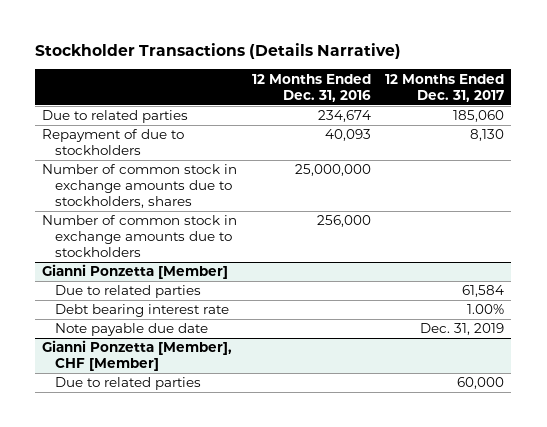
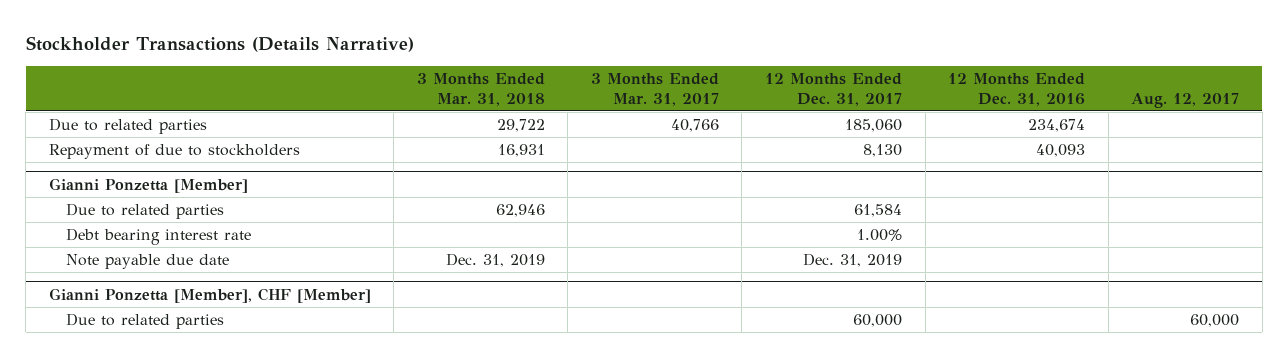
- | 12 Months Ended Dec. 31, 2016 | 12 Months Ended Dec. 31, 2017
+ | 3 Months Ended Mar. 31, 2018 | 3 Months Ended Mar. 31, 2017 | 12 Months Ended Dec. 31, 2017 | 12 Months Ended Dec. 31, 2016 | Aug. 12, 2017
- Number of common stock in exchange amounts due to stockholders, shares | 25,000,000 |
- Number of common stock in exchange amounts due to stockholders | 256,000 |

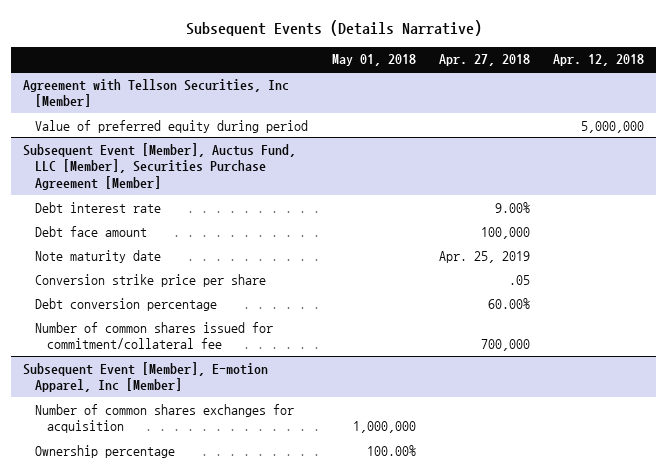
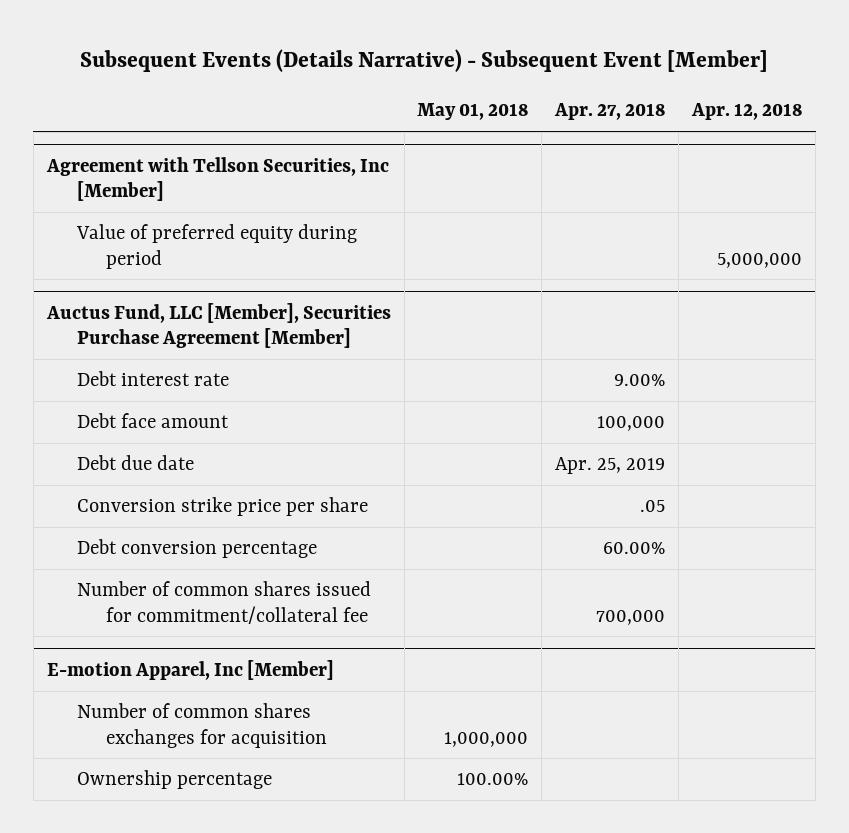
- Subsequent Events (Details Narrative)
+ Subsequent Events (Details Narrative) - Subsequent Event [Member]
- Subsequent Event [Member], Auctus Fund, LLC [Member], Securities Purchase Agreement [Member]
+ Auctus Fund, LLC [Member], Securities Purchase Agreement [Member]
- Note maturity date | | Apr. 25, 2019 |
+ Debt due date | | Apr. 25, 2019 |
- Subsequent Event [Member], E-motion Apparel, Inc [Member]
+ E-motion Apparel, Inc [Member]

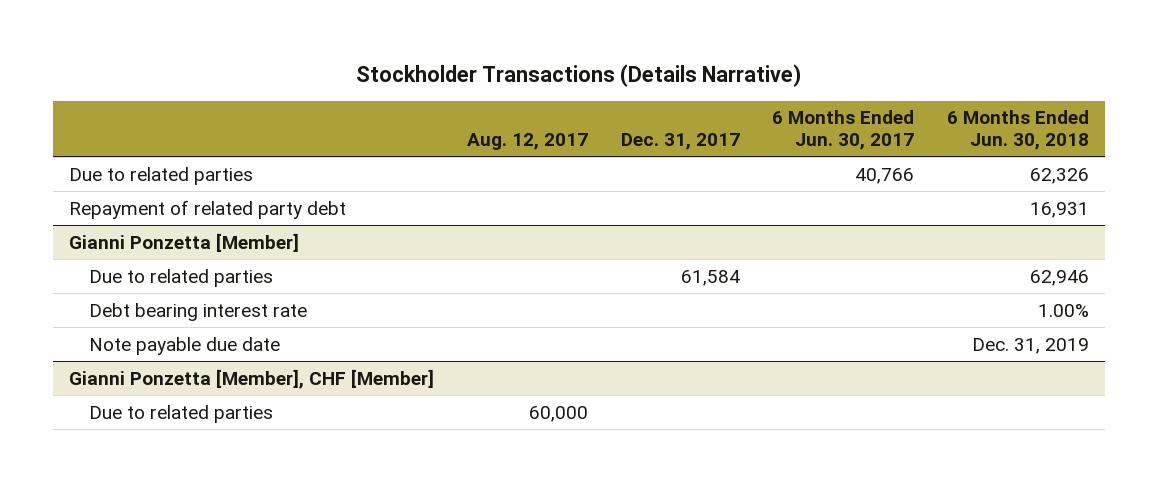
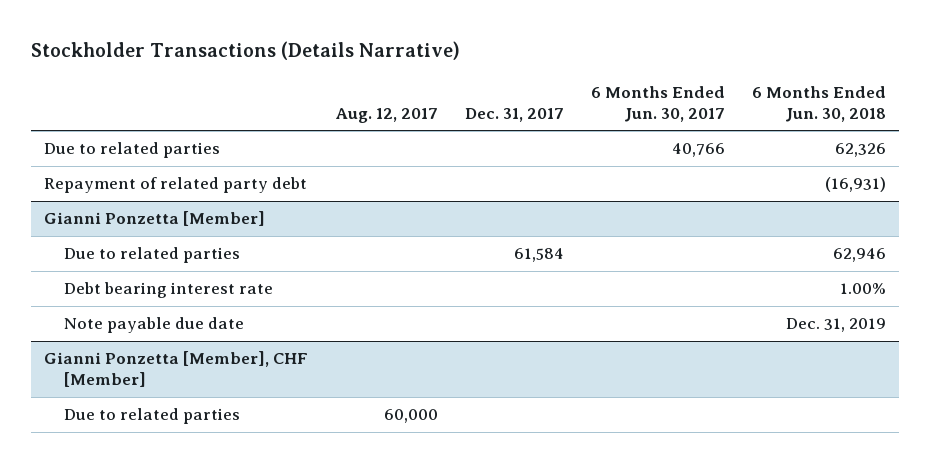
- Repayment of related party debt | | | | 16,931
+ Repayment of related party debt | | | | (16,931)

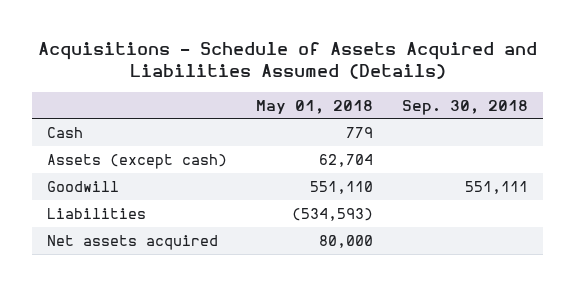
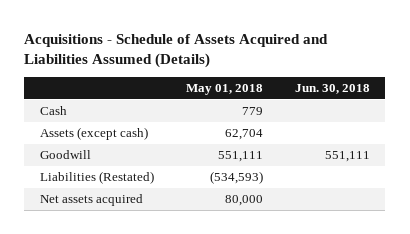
- | May 01, 2018 | Sep. 30, 2018
+ | May 01, 2018 | Jun. 30, 2018
- Goodwill | 551,110 | 551,111
- Liabilities | (534,593) |
+ Goodwill | 551,111 | 551,111
+ Liabilities (Restated) | (534,593) |

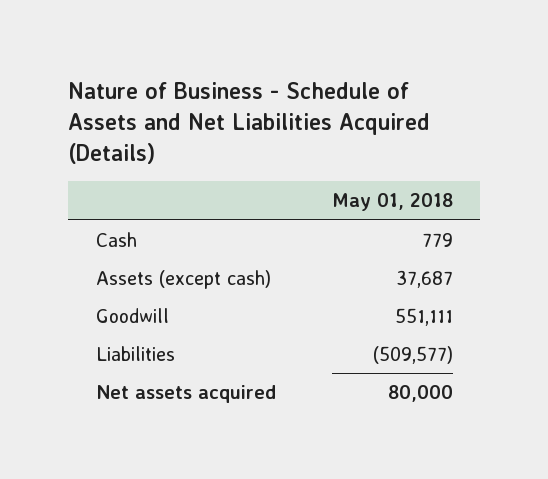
- Acquisitions - Schedule of Assets Acquired and Liabilities Assumed (Details)
+ Nature of Business - Schedule of Assets and Net Liabilities Acquired (Details)
- | May 01, 2018 | Jun. 30, 2018
+ | May 01, 2018
- Assets (except cash) | 62,704 |
+ Assets (except cash) | 37,687
- Liabilities (Restated) | (534,593) |
+ Liabilities | (509,577)

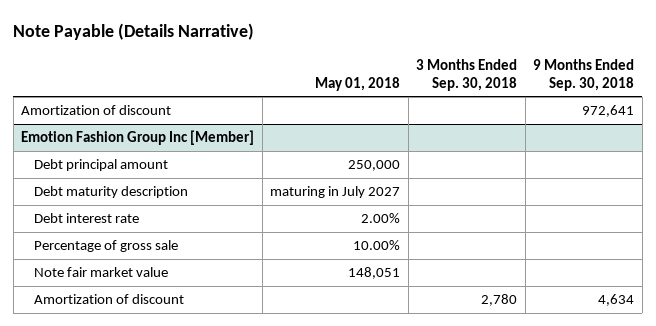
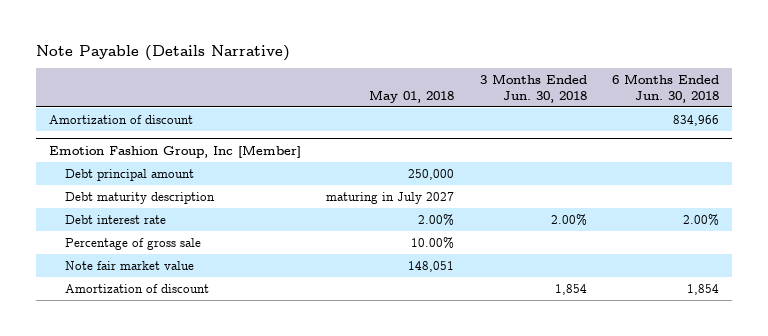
- | May 01, 2018 | 3 Months Ended Sep. 30, 2018 | 9 Months Ended Sep. 30, 2018
+ | May 01, 2018 | 3 Months Ended Jun. 30, 2018 | 6 Months Ended Jun. 30, 2018
- Emotion Fashion Group Inc [Member]
+ Emotion Fashion Group, Inc [Member]

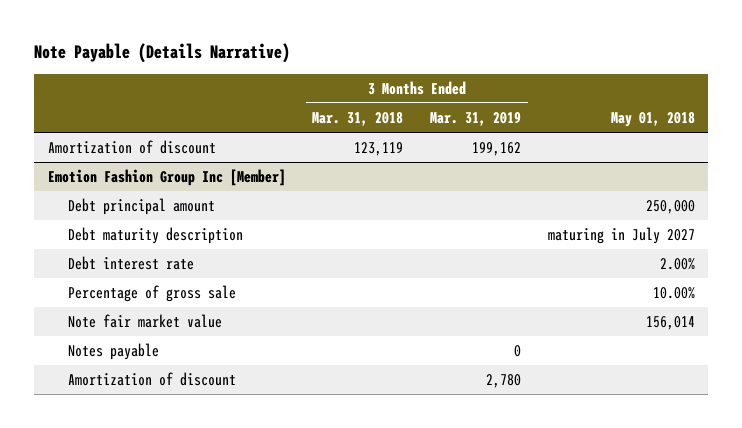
- | May 01, 2018 | 3 Months Ended Jun. 30, 2018 | 6 Months Ended Jun. 30, 2018
+ | 3 Months Ended Mar. 31, 2018 | 3 Months Ended Mar. 31, 2019 | May 01, 2018
- Emotion Fashion Group, Inc [Member]
+ Emotion Fashion Group Inc [Member]
- Note fair market value | 148,051 | |
+ Note fair market value | | | 156,014
+ Notes payable | | 0 |

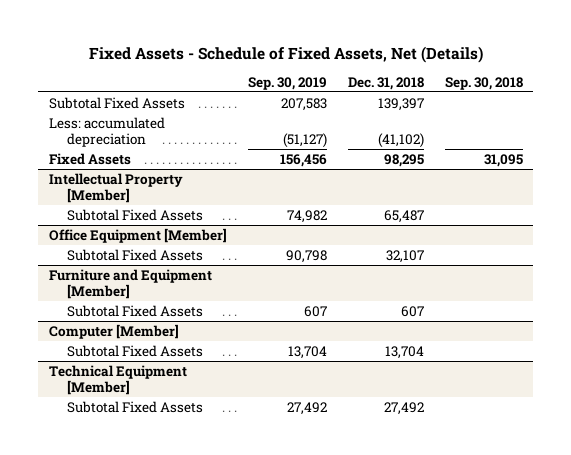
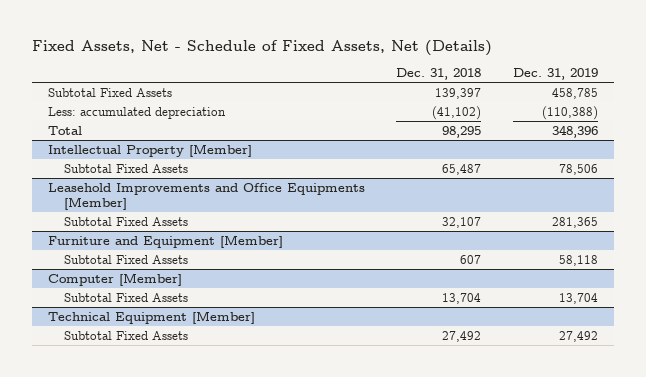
- Fixed Assets - Schedule of Fixed Assets, Net (Details)
+ Fixed Assets, Net - Schedule of Fixed Assets, Net (Details)
- | Sep. 30, 2019 | Dec. 31, 2018 | Sep. 30, 2018
+ | Dec. 31, 2018 | Dec. 31, 2019
- Fixed Assets | 156,456 | 98,295 | 31,095
+ Total | 98,295 | 348,396
- Office Equipment [Member]
+ Leasehold Improvements and Office Equipments [Member]

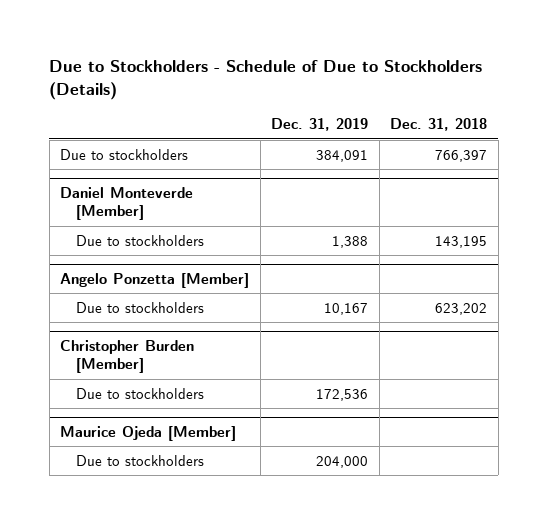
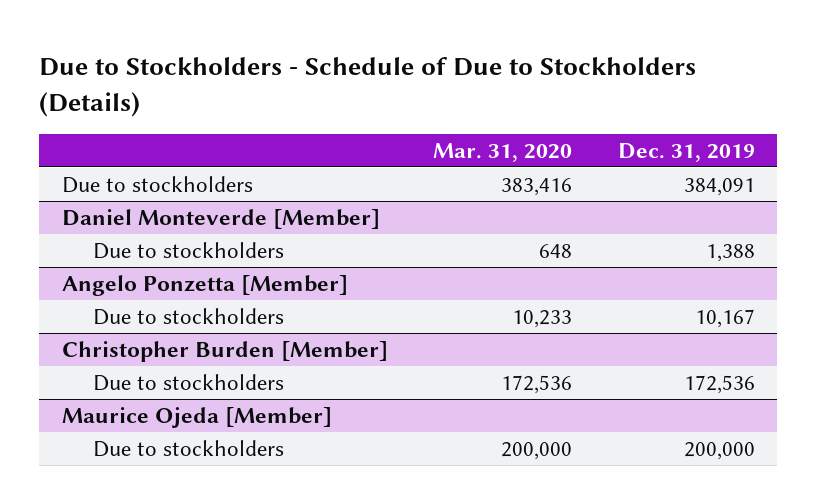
- | Dec. 31, 2019 | Dec. 31, 2018
+ | Mar. 31, 2020 | Dec. 31, 2019
@ Maurice Ojeda [Member]
- Due to stockholders | 204,000 |
+ Due to stockholders | 200,000 | 200,000

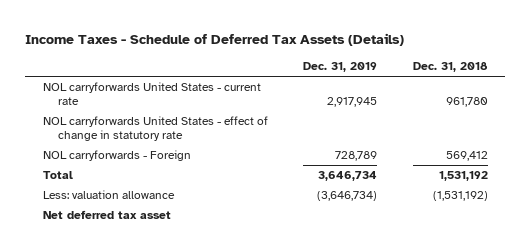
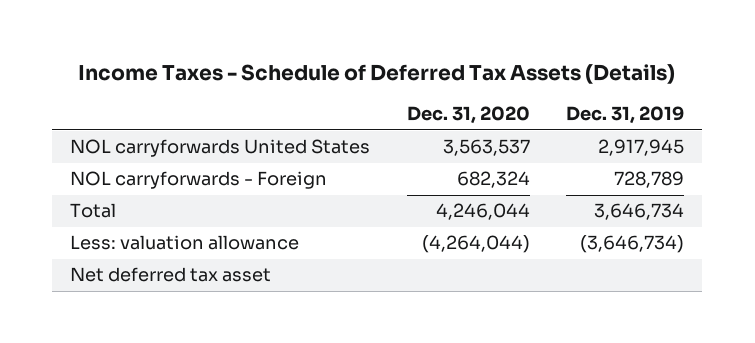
- | Dec. 31, 2019 | Dec. 31, 2018
+ | Dec. 31, 2020 | Dec. 31, 2019
- NOL carryforwards United States - current rate | 2,917,945 | 961,780
- NOL carryforwards United States - effect of change in statutory rate
+ NOL carryforwards United States | 3,563,537 | 2,917,945

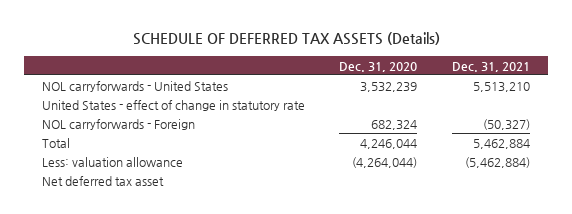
- Income Taxes - Schedule of Deferred Tax Assets (Details)
+ SCHEDULE OF DEFERRED TAX ASSETS (Details)
- | Dec. 31, 2020 | Dec. 31, 2019
+ | Dec. 31, 2020 | Dec. 31, 2021
- NOL carryforwards United States | 3,563,537 | 2,917,945
+ NOL carryforwards - United States | 3,532,239 | 5,513,210
+ United States - effect of change in statutory rate

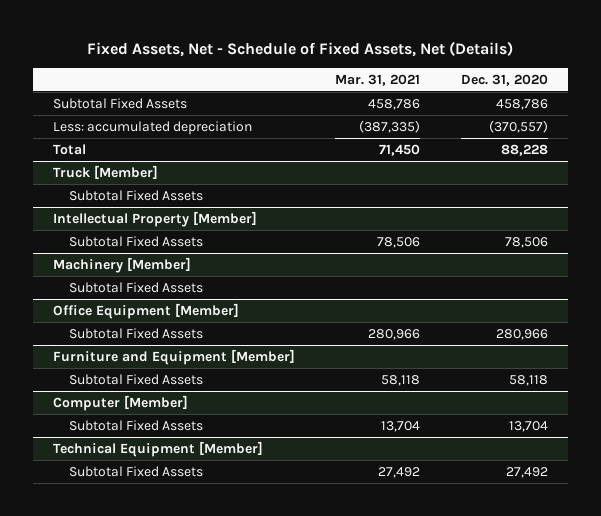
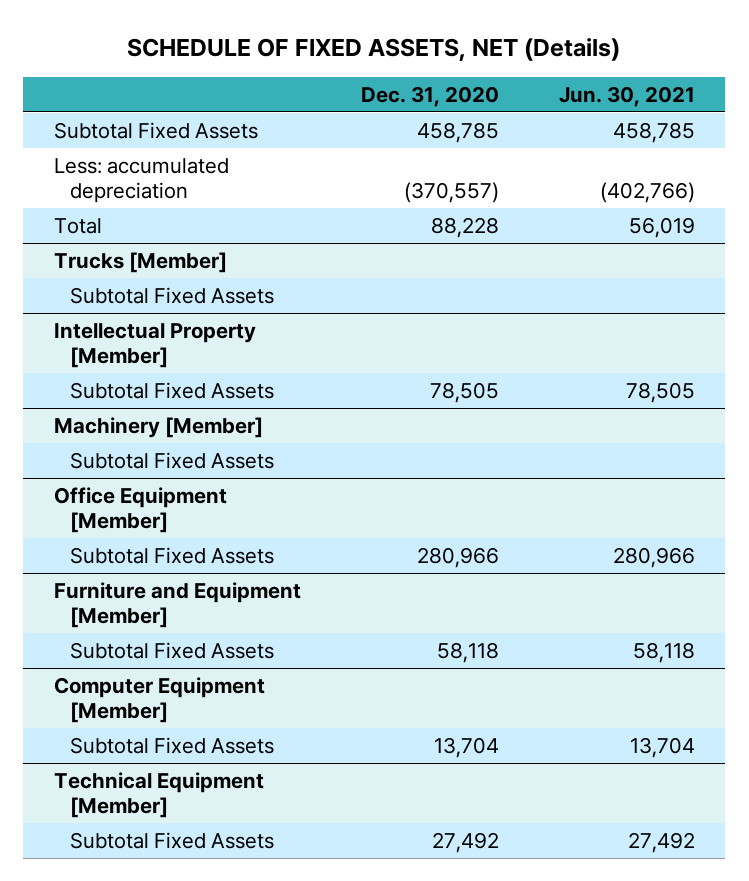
- Fixed Assets, Net - Schedule of Fixed Assets, Net (Details)
+ SCHEDULE OF FIXED ASSETS, NET (Details)
- | Mar. 31, 2021 | Dec. 31, 2020
+ | Dec. 31, 2020 | Jun. 30, 2021
- Subtotal Fixed Assets | 458,786 | 458,786
+ Subtotal Fixed Assets | 458,785 | 458,785
- Truck [Member]
+ Trucks [Member]
@ Intellectual Property [Member]
- Subtotal Fixed Assets | 78,506 | 78,506
+ Subtotal Fixed Assets | 78,505 | 78,505
- Computer [Member]
+ Computer Equipment [Member]

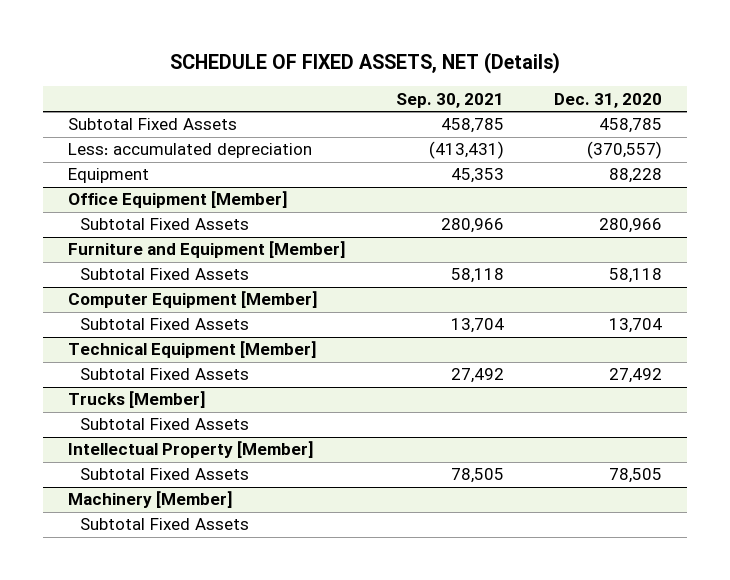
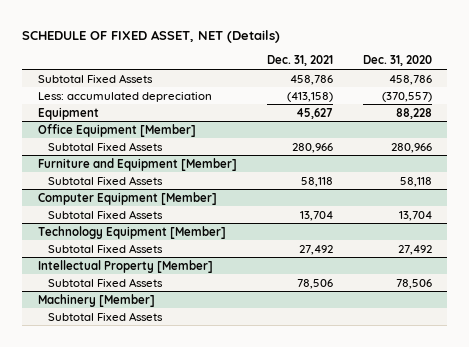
- SCHEDULE OF FIXED ASSETS, NET (Details)
+ SCHEDULE OF FIXED ASSET, NET (Details)
- | Sep. 30, 2021 | Dec. 31, 2020
+ | Dec. 31, 2021 | Dec. 31, 2020
- Subtotal Fixed Assets | 458,785 | 458,785
+ Subtotal Fixed Assets | 458,786 | 458,786
- Technical Equipment [Member]
+ Technology Equipment [Member]
- Trucks [Member]
- Subtotal Fixed Assets
@ Intellectual Property [Member]
- Subtotal Fixed Assets | 78,505 | 78,505
+ Subtotal Fixed Assets | 78,506 | 78,506

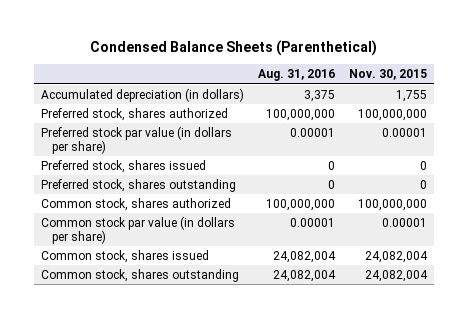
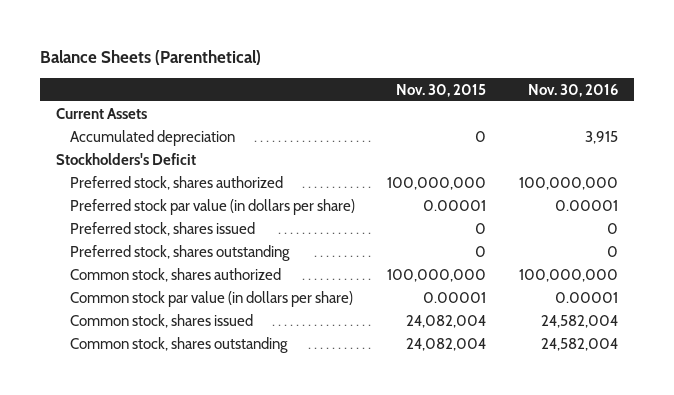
- Condensed Balance Sheets (Parenthetical)
+ Balance Sheets (Parenthetical)
- | Aug. 31, 2016 | Nov. 30, 2015
+ | Nov. 30, 2015 | Nov. 30, 2016
- Accumulated depreciation (in dollars) | 3,375 | 1,755
+ Current Assets
+ Accumulated depreciation | 0 | 3,915
+ Stockholders's Deficit

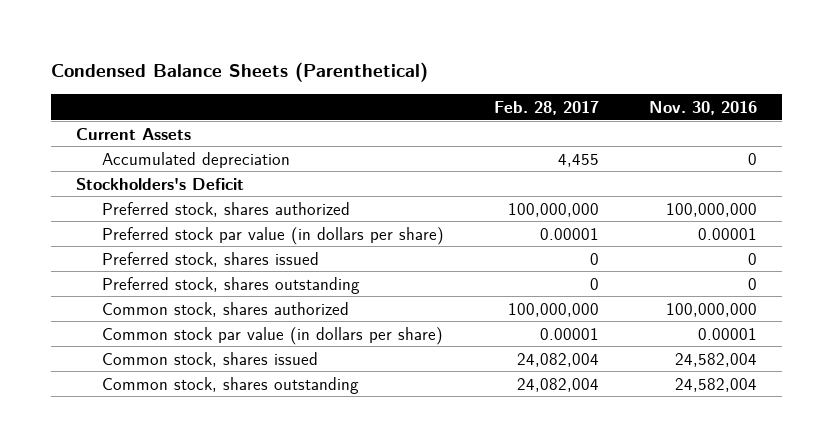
- Balance Sheets (Parenthetical)
+ Condensed Balance Sheets (Parenthetical)
- | Nov. 30, 2015 | Nov. 30, 2016
+ | Feb. 28, 2017 | Nov. 30, 2016
- Accumulated depreciation | 0 | 3,915
+ Accumulated depreciation | 4,455 | 0

